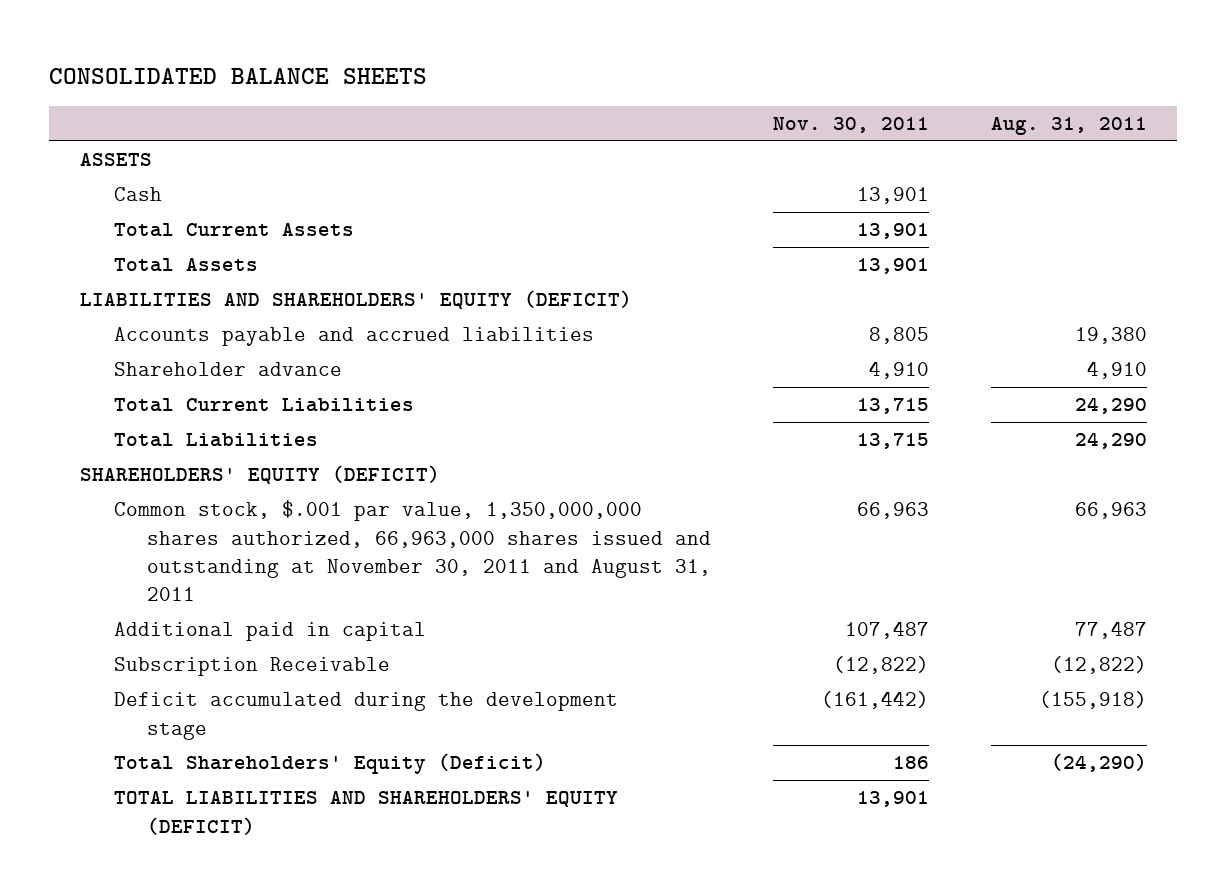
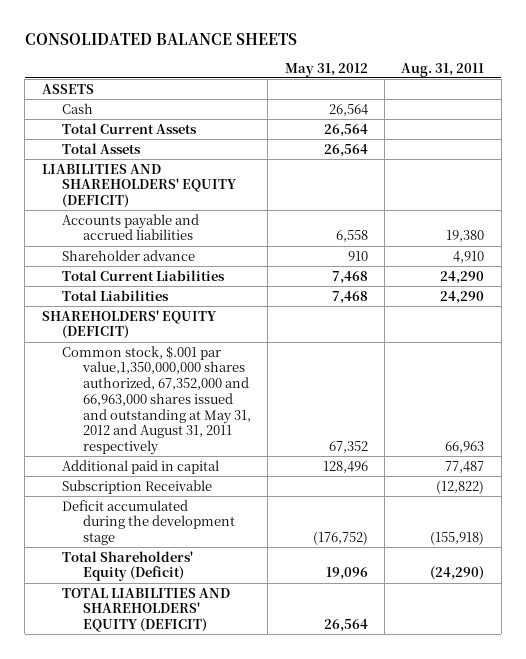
- | Nov. 30, 2011 | Aug. 31, 2011
+ | May 31, 2012 | Aug. 31, 2011
- Common stock, $.001 par value, 1,350,000,000 shares authorized, 66,963,000 shares issued and outstanding at November 30, 2011 and August 31, 2011 | 66,963 | 66,963
+ Common stock, $.001 par value,1,350,000,000 shares authorized, 67,352,000 and 66,963,000 shares issued and outstanding at May 31, 2012 and August 31, 2011 respectively | 67,352 | 66,963

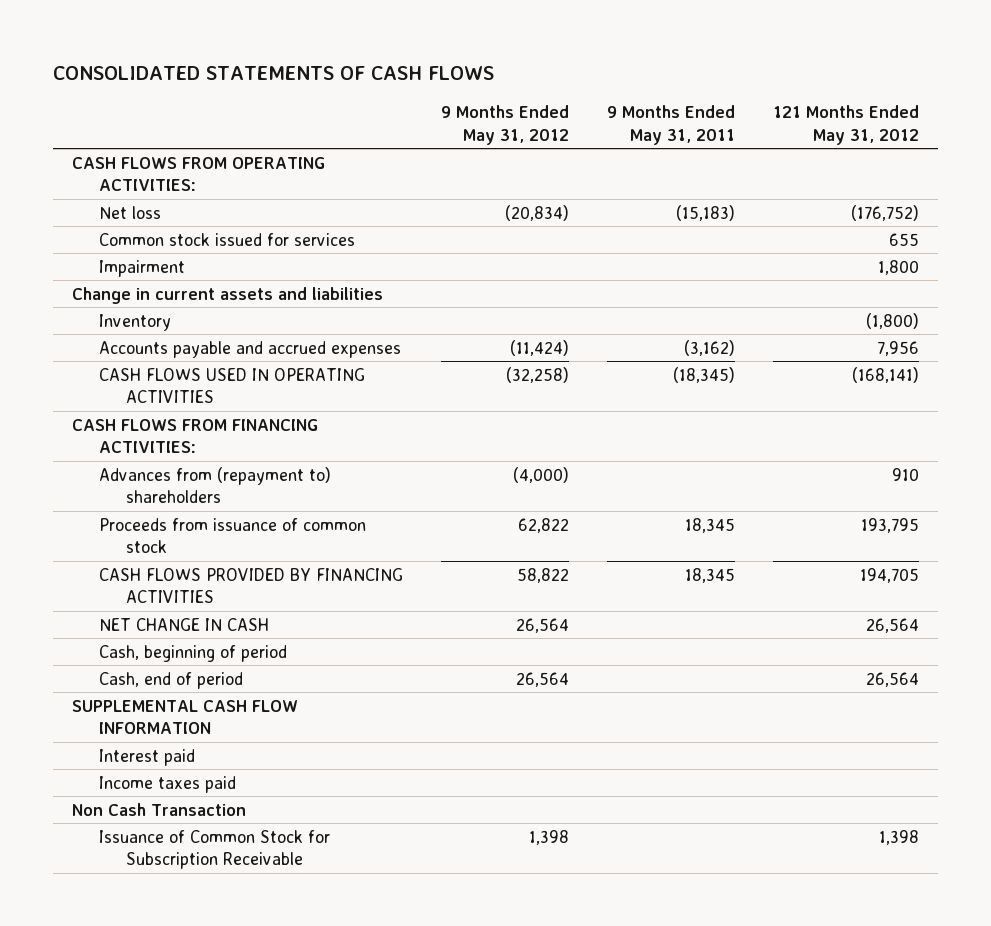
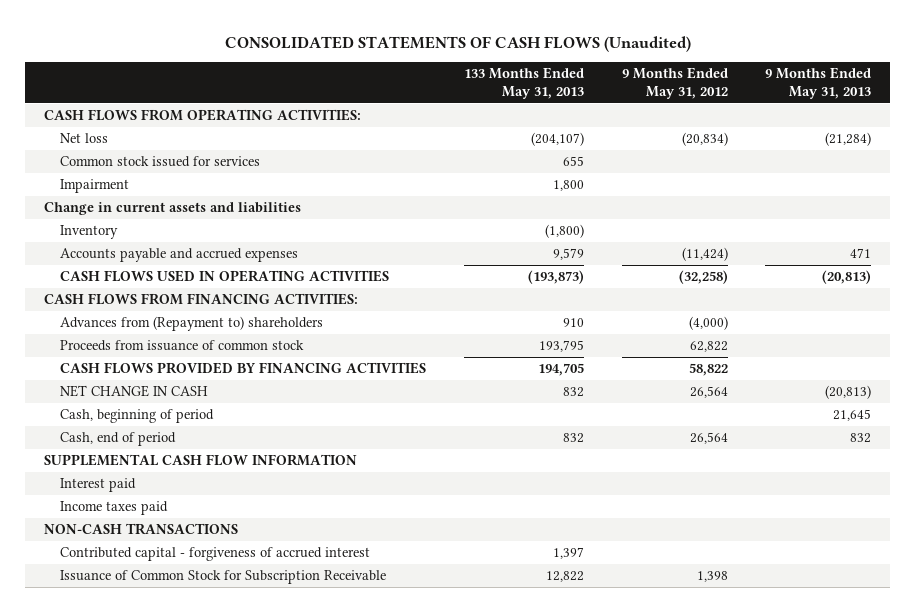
- CONSOLIDATED STATEMENTS OF CASH FLOWS
+ CONSOLIDATED STATEMENTS OF CASH FLOWS (Unaudited)
- | 9 Months Ended May 31, 2012 | 9 Months Ended May 31, 2011 | 121 Months Ended May 31, 2012
+ | 133 Months Ended May 31, 2013 | 9 Months Ended May 31, 2012 | 9 Months Ended May 31, 2013
- Advances from (repayment to) shareholders | (4,000) | | 910
+ Advances from (Repayment to) shareholders | 910 | (4,000) |
- Non Cash Transaction
+ NON-CASH TRANSACTIONS
+ Contributed capital - forgiveness of accrued interest | 1,397 | |

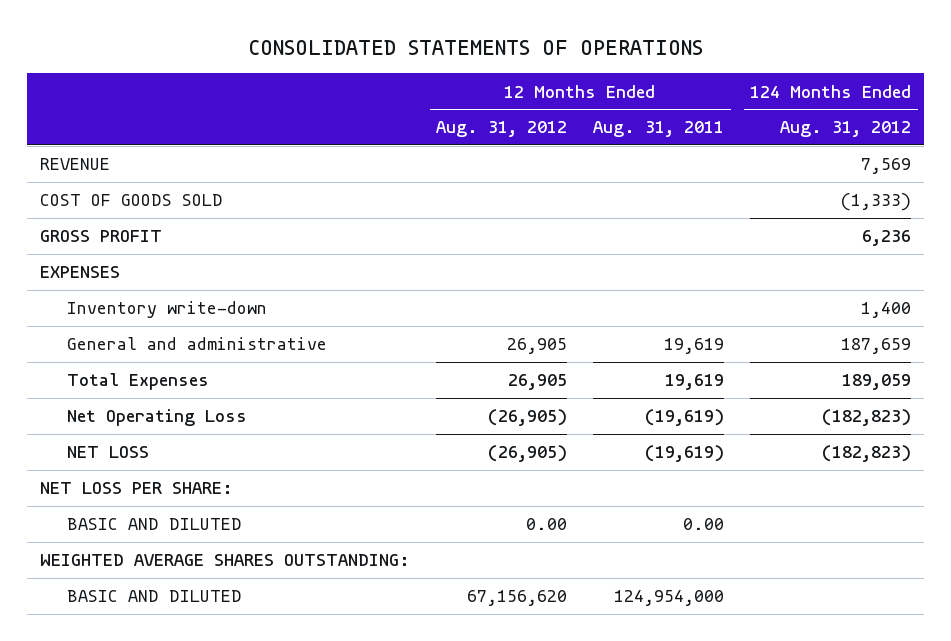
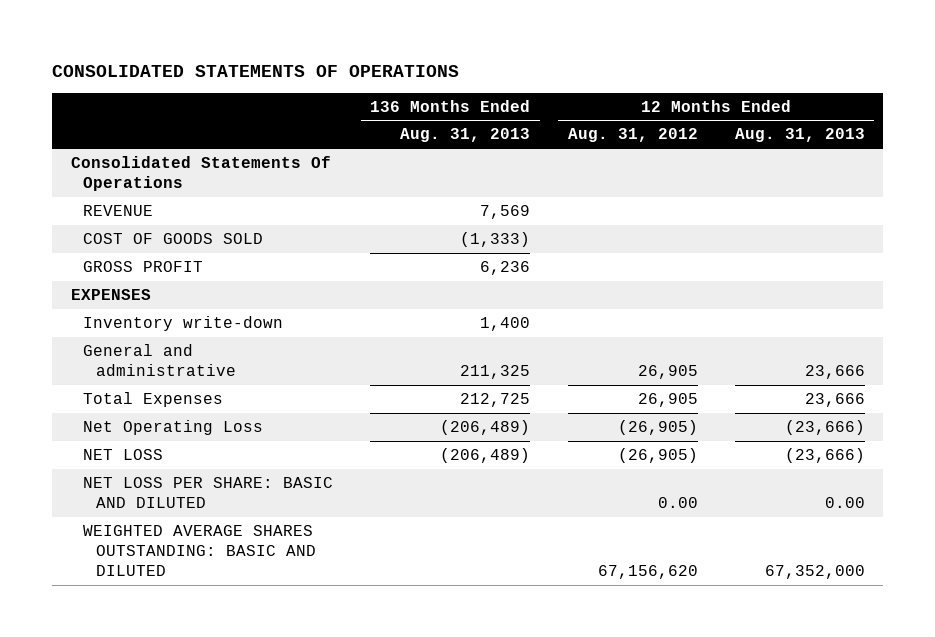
- | 12 Months Ended Aug. 31, 2012 | 12 Months Ended Aug. 31, 2011 | 124 Months Ended Aug. 31, 2012
+ | 136 Months Ended Aug. 31, 2013 | 12 Months Ended Aug. 31, 2012 | 12 Months Ended Aug. 31, 2013
+ Consolidated Statements Of Operations
- NET LOSS PER SHARE:
- BASIC AND DILUTED | 0.00 | 0.00 |
- WEIGHTED AVERAGE SHARES OUTSTANDING:
- BASIC AND DILUTED | 67,156,620 | 124,954,000 |
+ NET LOSS PER SHARE: BASIC AND DILUTED | | 0.00 | 0.00
+ WEIGHTED AVERAGE SHARES OUTSTANDING: BASIC AND DILUTED | | 67,156,620 | 67,352,000

